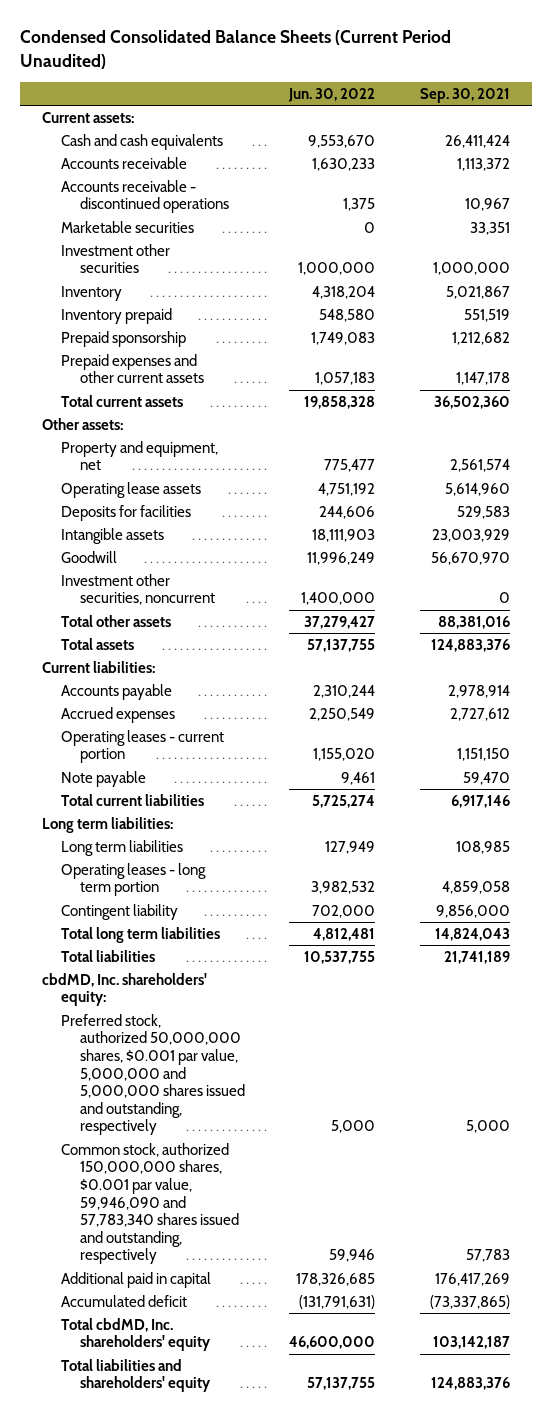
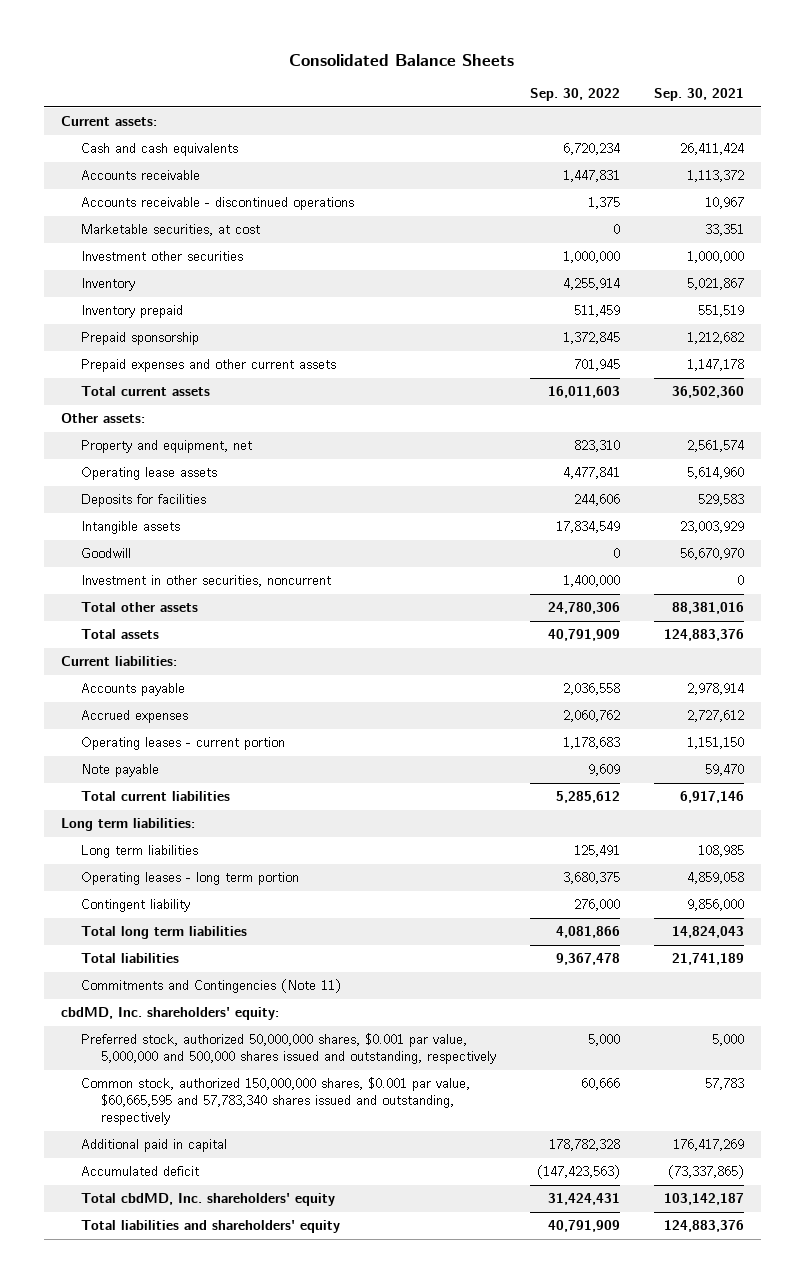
- Condensed Consolidated Balance Sheets (Current Period Unaudited)
+ Consolidated Balance Sheets
- | Jun. 30, 2022 | Sep. 30, 2021
+ | Sep. 30, 2022 | Sep. 30, 2021
- Marketable securities | 0 | 33,351
+ Marketable securities, at cost | 0 | 33,351
- Investment other securities, noncurrent | 1,400,000 | 0
+ Investment in other securities, noncurrent | 1,400,000 | 0
+ Commitments and Contingencies (Note 11)
- Preferred stock, authorized 50,000,000 shares, $0.001 par value, 5,000,000 and 5,000,000 shares issued and outstanding, respectively | 5,000 | 5,000
- Common stock, authorized 150,000,000 shares, $0.001 par value, 59,946,090 and 57,783,340 shares issued and outstanding, respectively | 59,946 | 57,783
+ Preferred stock, authorized 50,000,000 shares, $0.001 par value, 5,000,000 and 500,000 shares issued and outstanding, respectively | 5,000 | 5,000
+ Common stock, authorized 150,000,000 shares, $0.001 par value, $60,665,595 and 57,783,340 shares issued and outstanding, respectively | 60,666 | 57,783

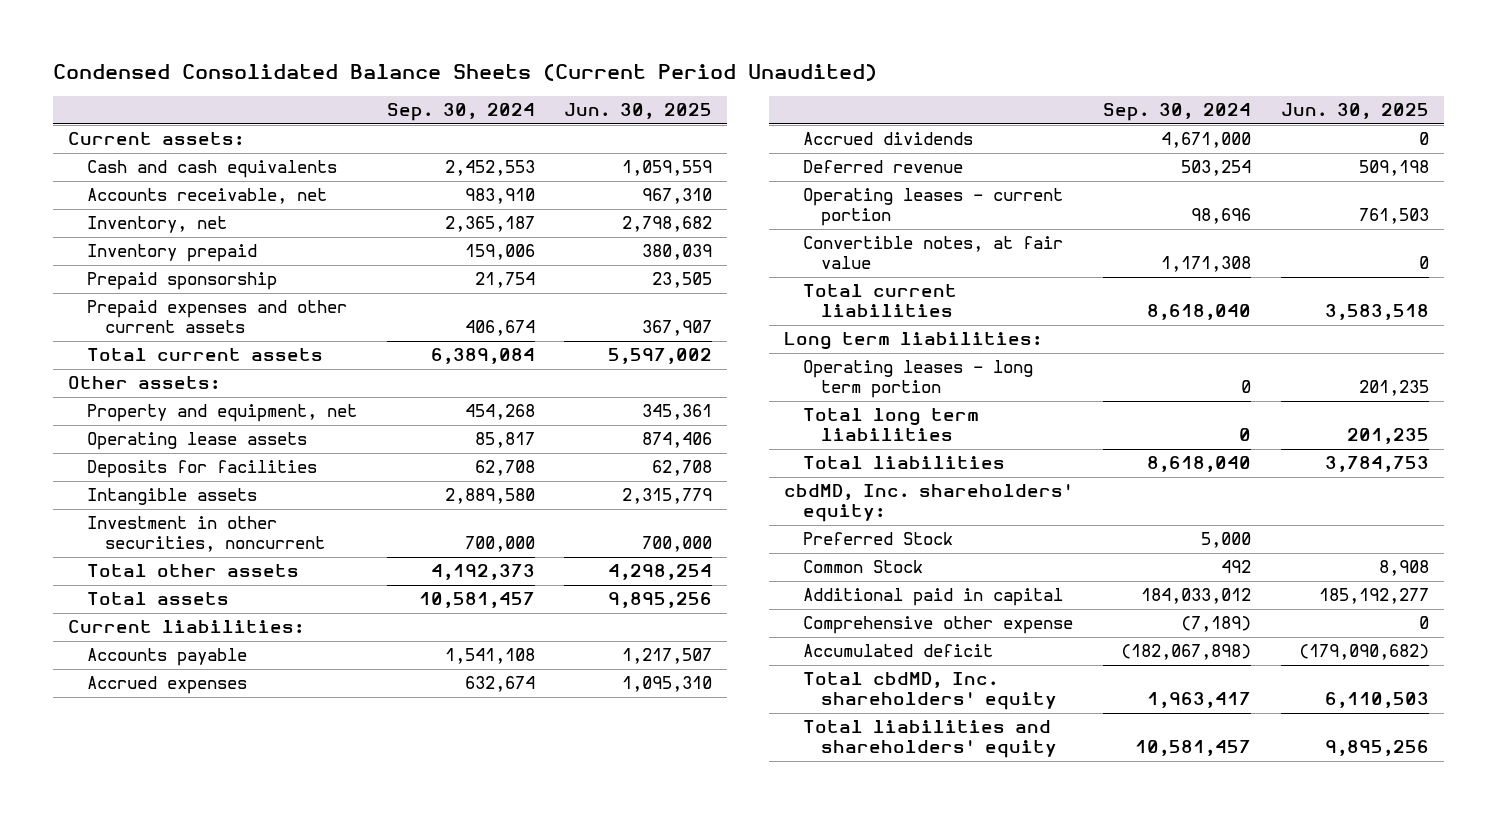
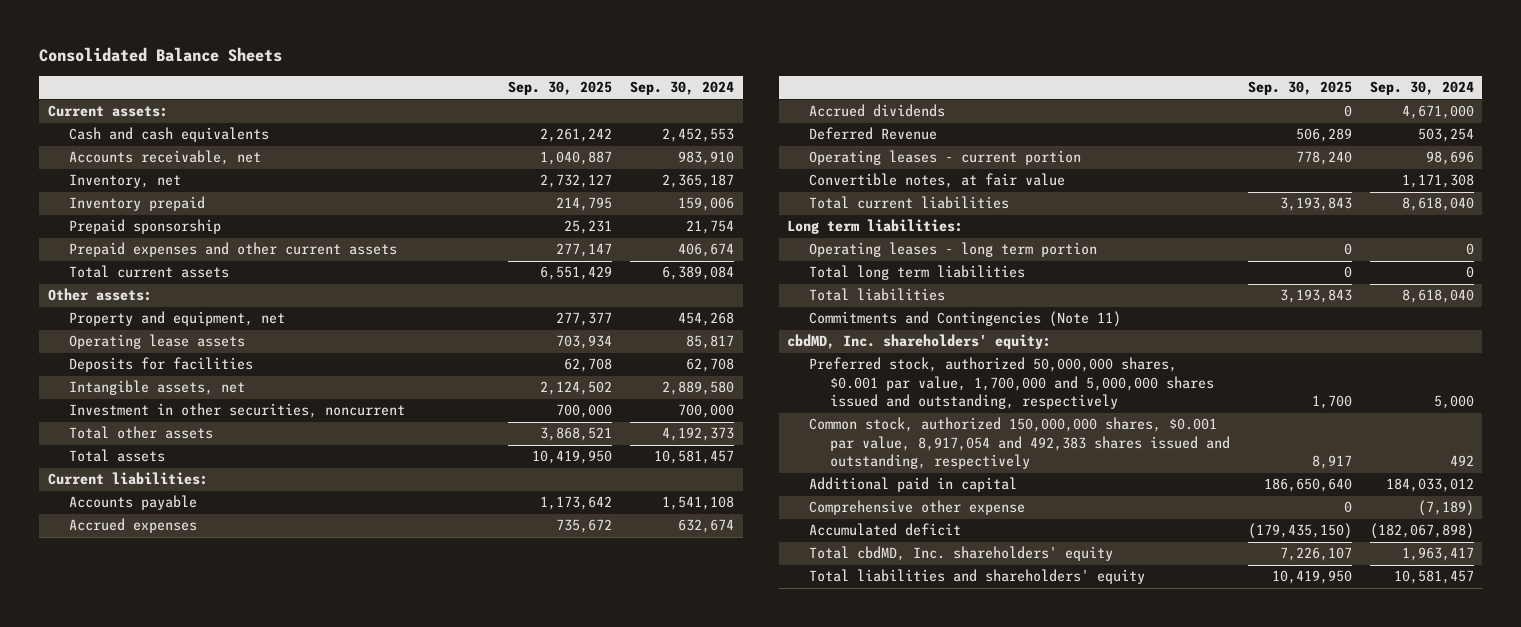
- Condensed Consolidated Balance Sheets (Current Period Unaudited)
+ Consolidated Balance Sheets
- | Sep. 30, 2024 | Jun. 30, 2025
+ | Sep. 30, 2025 | Sep. 30, 2024
- Intangible assets | 2,889,580 | 2,315,779
+ Intangible assets, net | 2,124,502 | 2,889,580
- Deferred revenue | 503,254 | 509,198
+ Deferred Revenue | 506,289 | 503,254
+ Commitments and Contingencies (Note 11)
- Preferred Stock | 5,000 |
- Common Stock | 492 | 8,908
+ Preferred stock, authorized 50,000,000 shares, $0.001 par value, 1,700,000 and 5,000,000 shares issued and outstanding, respectively | 1,700 | 5,000
+ Common stock, authorized 150,000,000 shares, $0.001 par value, 8,917,054 and 492,383 shares issued and outstanding, respectively | 8,917 | 492

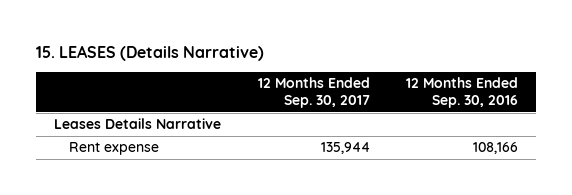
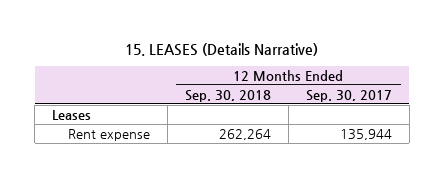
- | 12 Months Ended Sep. 30, 2017 | 12 Months Ended Sep. 30, 2016
+ | 12 Months Ended Sep. 30, 2018 | 12 Months Ended Sep. 30, 2017
- Leases Details Narrative
+ Leases

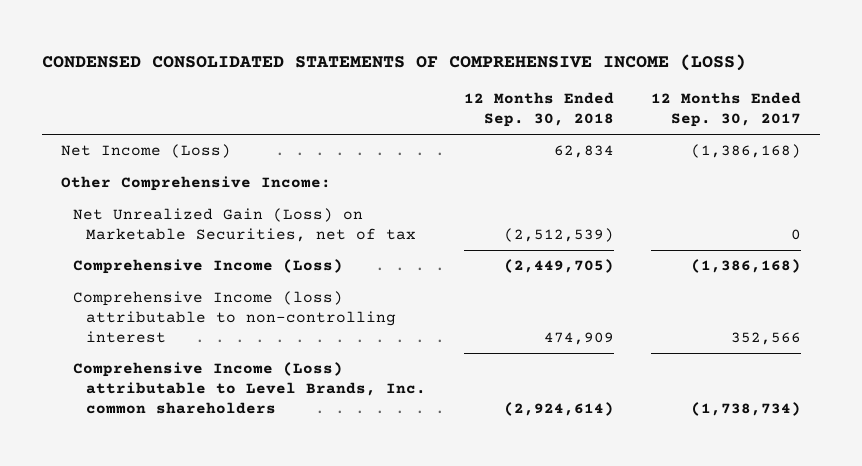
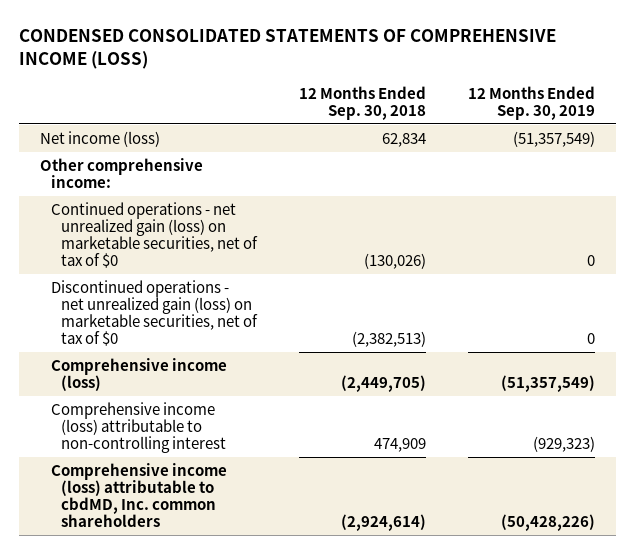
- | 12 Months Ended Sep. 30, 2018 | 12 Months Ended Sep. 30, 2017
+ | 12 Months Ended Sep. 30, 2018 | 12 Months Ended Sep. 30, 2019
- Net Income (Loss) | 62,834 | (1,386,168)
- Other Comprehensive Income:
- Net Unrealized Gain (Loss) on Marketable Securities, net of tax | (2,512,539) | 0
- Comprehensive Income (Loss) | (2,449,705) | (1,386,168)
- Comprehensive Income (loss) attributable to non-controlling interest | 474,909 | 352,566
- Comprehensive Income (Loss) attributable to Level Brands, Inc. common shareholders | (2,924,614) | (1,738,734)
+ Net income (loss) | 62,834 | (51,357,549)
+ Other comprehensive income:
+ Continued operations - net unrealized gain (loss) on marketable securities, net of tax of $0 | (130,026) | 0
+ Discontinued operations - net unrealized gain (loss) on marketable securities, net of tax of $0 | (2,382,513) | 0
+ Comprehensive income (loss) | (2,449,705) | (51,357,549)
+ Comprehensive income (loss) attributable to non-controlling interest | 474,909 | (929,323)
+ Comprehensive income (loss) attributable to cbdMD, Inc. common shareholders | (2,924,614) | (50,428,226)

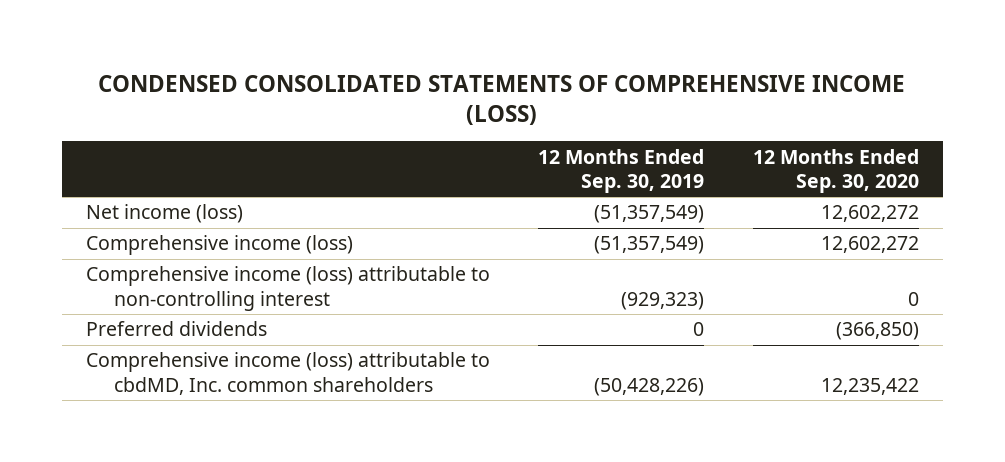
- | 12 Months Ended Sep. 30, 2018 | 12 Months Ended Sep. 30, 2019
+ | 12 Months Ended Sep. 30, 2019 | 12 Months Ended Sep. 30, 2020
- Other comprehensive income:
- Continued operations - net unrealized gain (loss) on marketable securities, net of tax of $0 | (130,026) | 0
- Discontinued operations - net unrealized gain (loss) on marketable securities, net of tax of $0 | (2,382,513) | 0
+ Preferred dividends | 0 | (366,850)

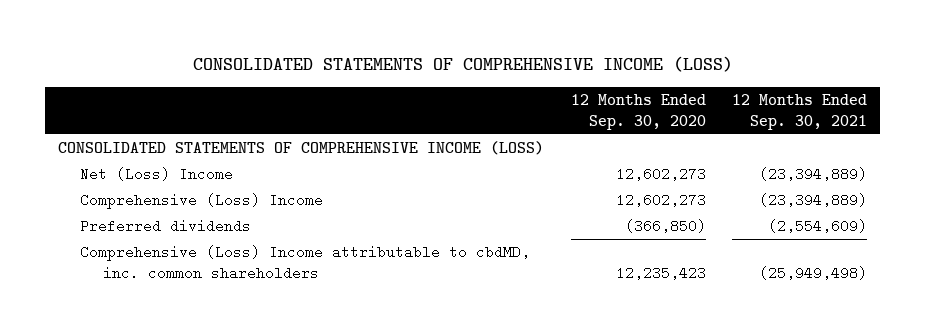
- CONDENSED CONSOLIDATED STATEMENTS OF COMPREHENSIVE INCOME (LOSS)
+ CONSOLIDATED STATEMENTS OF COMPREHENSIVE INCOME (LOSS)
- | 12 Months Ended Sep. 30, 2019 | 12 Months Ended Sep. 30, 2020
+ | 12 Months Ended Sep. 30, 2020 | 12 Months Ended Sep. 30, 2021
- Net income (loss) | (51,357,549) | 12,602,272
- Comprehensive income (loss) | (51,357,549) | 12,602,272
- Comprehensive income (loss) attributable to non-controlling interest | (929,323) | 0
+ CONSOLIDATED STATEMENTS OF COMPREHENSIVE INCOME (LOSS)
+ Net (Loss) Income | 12,602,273 | (23,394,889)
+ Comprehensive (Loss) Income | 12,602,273 | (23,394,889)
- Comprehensive income (loss) attributable to cbdMD, Inc. common shareholders | (50,428,226) | 12,235,422
+ Comprehensive (Loss) Income attributable to cbdMD, inc. common shareholders | 12,235,423 | (25,949,498)

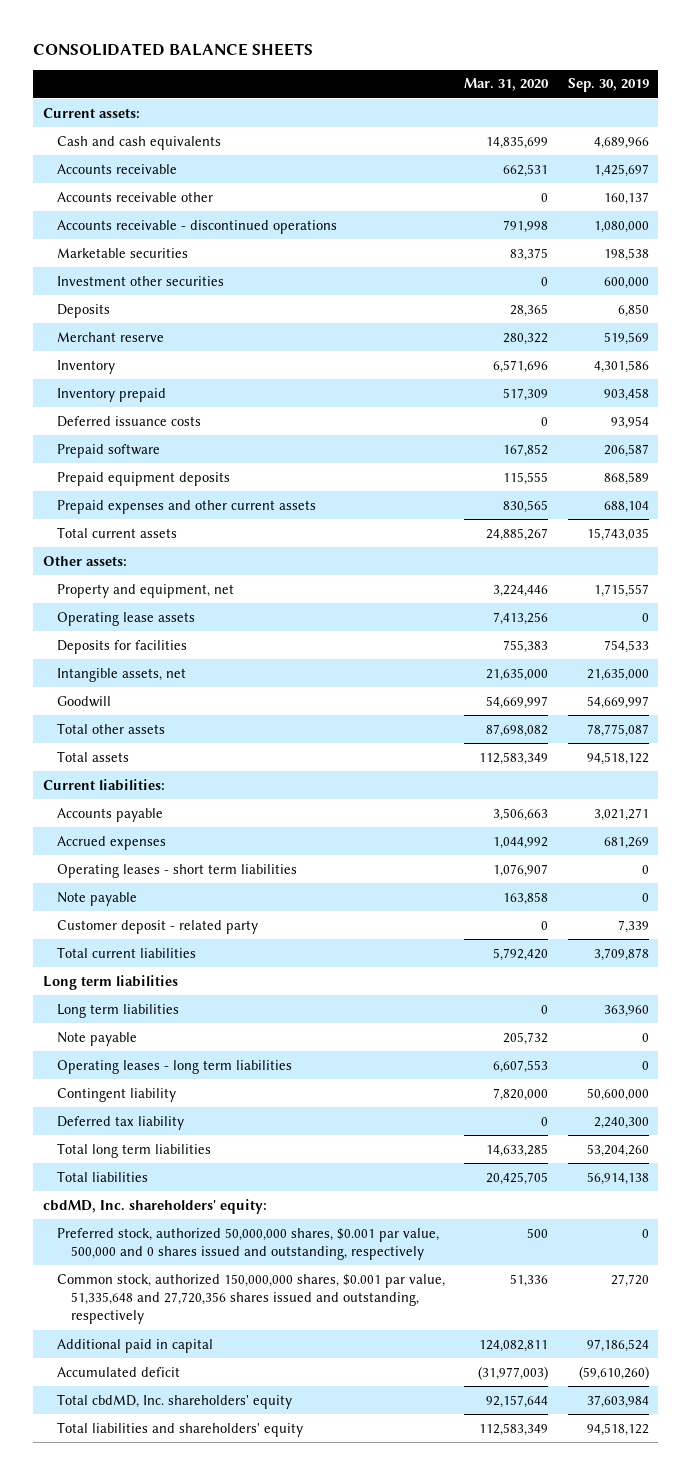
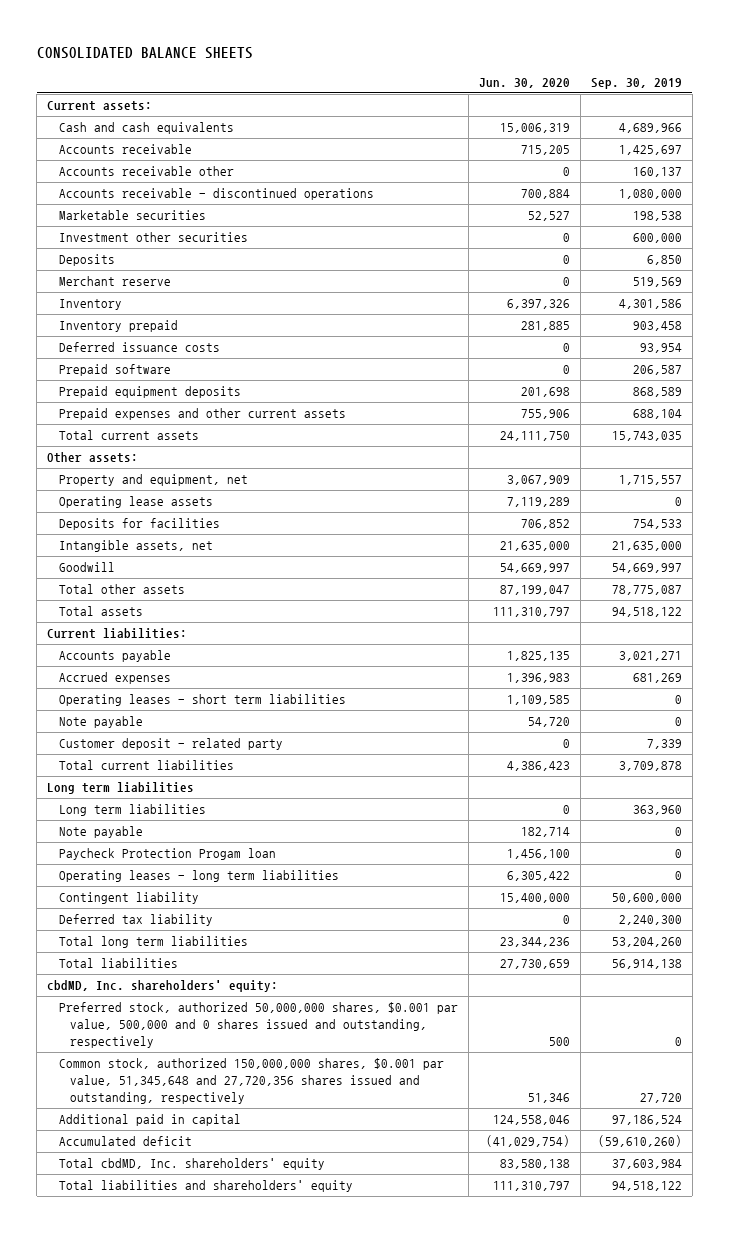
- | Mar. 31, 2020 | Sep. 30, 2019
+ | Jun. 30, 2020 | Sep. 30, 2019
+ Paycheck Protection Progam loan | 1,456,100 | 0
- Common stock, authorized 150,000,000 shares, $0.001 par value, 51,335,648 and 27,720,356 shares issued and outstanding, respectively | 51,336 | 27,720
+ Common stock, authorized 150,000,000 shares, $0.001 par value, 51,345,648 and 27,720,356 shares issued and outstanding, respectively | 51,346 | 27,720

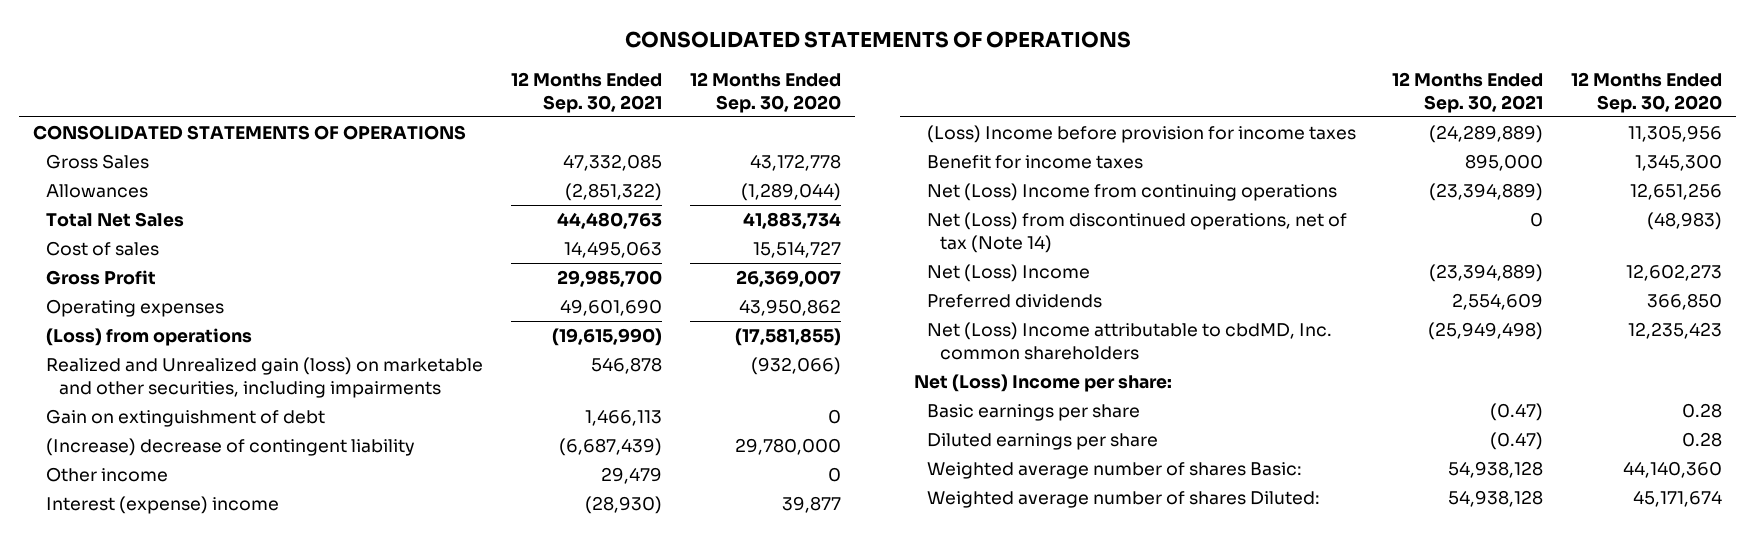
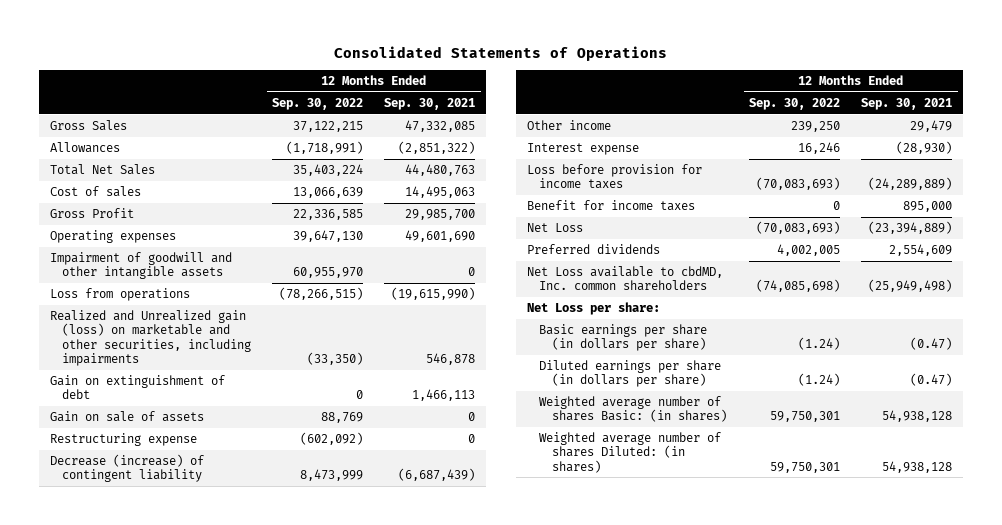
- CONSOLIDATED STATEMENTS OF OPERATIONS
+ Consolidated Statements of Operations
- | 12 Months Ended Sep. 30, 2021 | 12 Months Ended Sep. 30, 2020
+ | 12 Months Ended Sep. 30, 2022 | 12 Months Ended Sep. 30, 2021
- CONSOLIDATED STATEMENTS OF OPERATIONS
- (Loss) from operations | (19,615,990) | (17,581,855)
+ Impairment of goodwill and other intangible assets | 60,955,970 | 0
+ Loss from operations | (78,266,515) | (19,615,990)
- (Increase) decrease of contingent liability | (6,687,439) | 29,780,000
+ Gain on sale of assets | 88,769 | 0
+ Restructuring expense | (602,092) | 0
+ Decrease (increase) of contingent liability | 8,473,999 | (6,687,439)
- Interest (expense) income | (28,930) | 39,877
- (Loss) Income before provision for income taxes | (24,289,889) | 11,305,956
+ Interest expense | 16,246 | (28,930)
+ Loss before provision for income taxes | (70,083,693) | (24,289,889)
- Net (Loss) Income from continuing operations | (23,394,889) | 12,651,256
- Net (Loss) from discontinued operations, net of tax (Note 14) | 0 | (48,983)
- Net (Loss) Income | (23,394,889) | 12,602,273
+ Net Loss | (70,083,693) | (23,394,889)
- Net (Loss) Income attributable to cbdMD, Inc. common shareholders | (25,949,498) | 12,235,423
- Net (Loss) Income per share:
- Basic earnings per share | (0.47) | 0.28
- Diluted earnings per share | (0.47) | 0.28
- Weighted average number of shares Basic: | 54,938,128 | 44,140,360
- Weighted average number of shares Diluted: | 54,938,128 | 45,171,674
+ Net Loss available to cbdMD, Inc. common shareholders | (74,085,698) | (25,949,498)
+ Net Loss per share:
+ Basic earnings per share (in dollars per share) | (1.24) | (0.47)
+ Diluted earnings per share (in dollars per share) | (1.24) | (0.47)
+ Weighted average number of shares Basic: (in shares) | 59,750,301 | 54,938,128
+ Weighted average number of shares Diluted: (in shares) | 59,750,301 | 54,938,128

